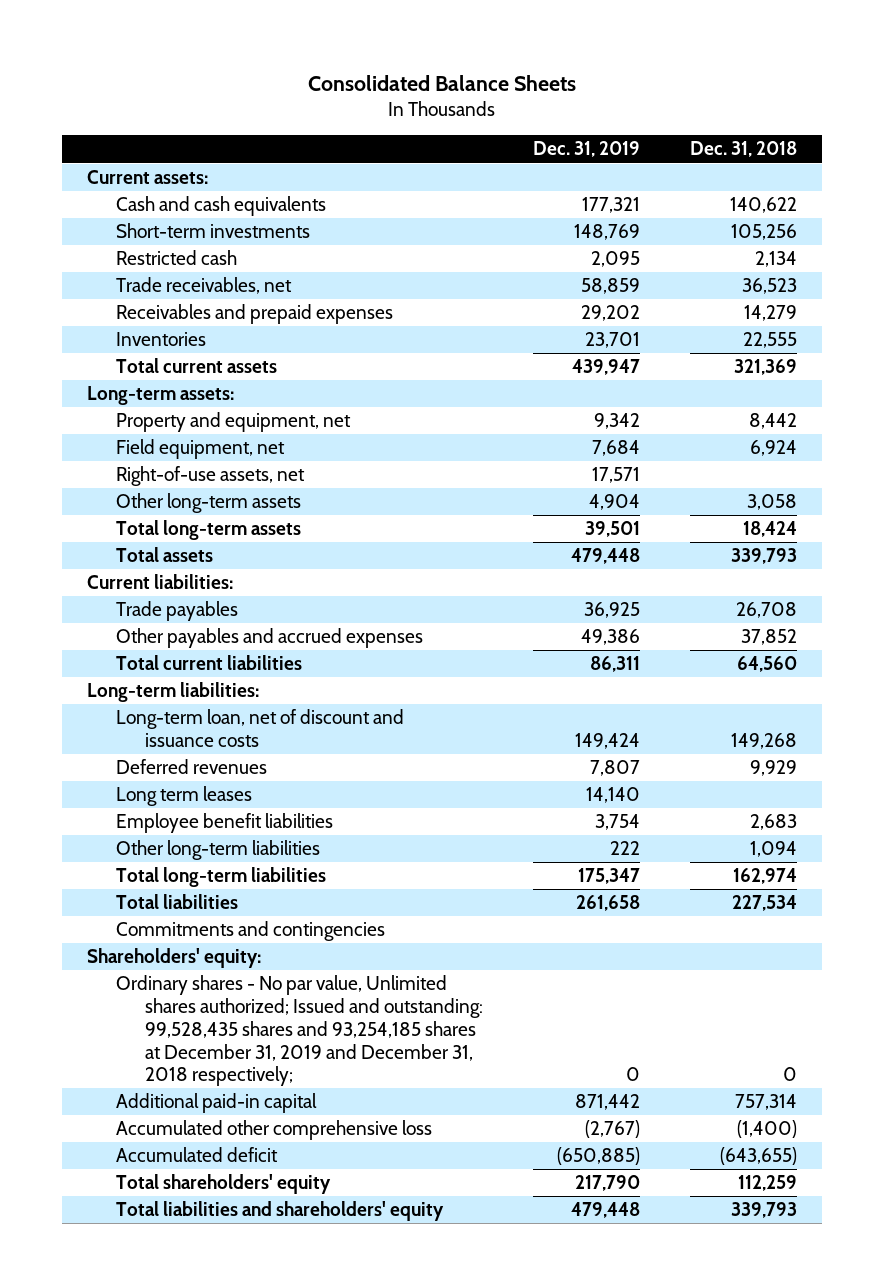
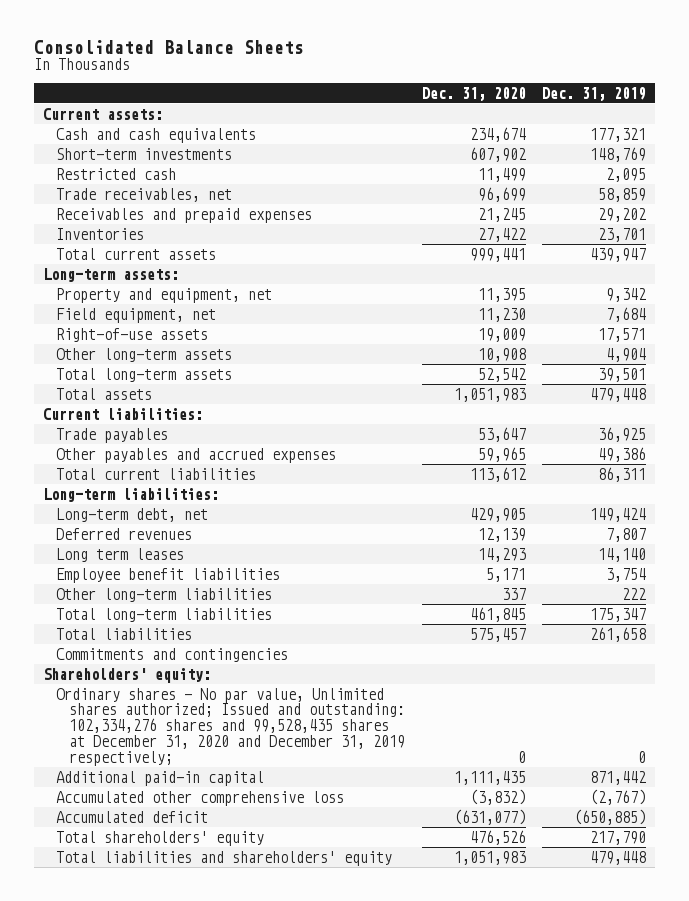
- | Dec. 31, 2019 | Dec. 31, 2018
+ | Dec. 31, 2020 | Dec. 31, 2019
- Right-of-use assets, net | 17,571 |
+ Right-of-use assets | 19,009 | 17,571
- Long-term loan, net of discount and issuance costs | 149,424 | 149,268
+ Long-term debt, net | 429,905 | 149,424
- Ordinary shares - No par value, Unlimited shares authorized; Issued and outstanding: 99,528,435 shares and 93,254,185 shares at December 31, 2019 and December 31, 2018 respectively; | 0 | 0
+ Ordinary shares - No par value, Unlimited shares authorized; Issued and outstanding: 102,334,276 shares and 99,528,435 shares at December 31, 2020 and December 31, 2019 respectively; | 0 | 0

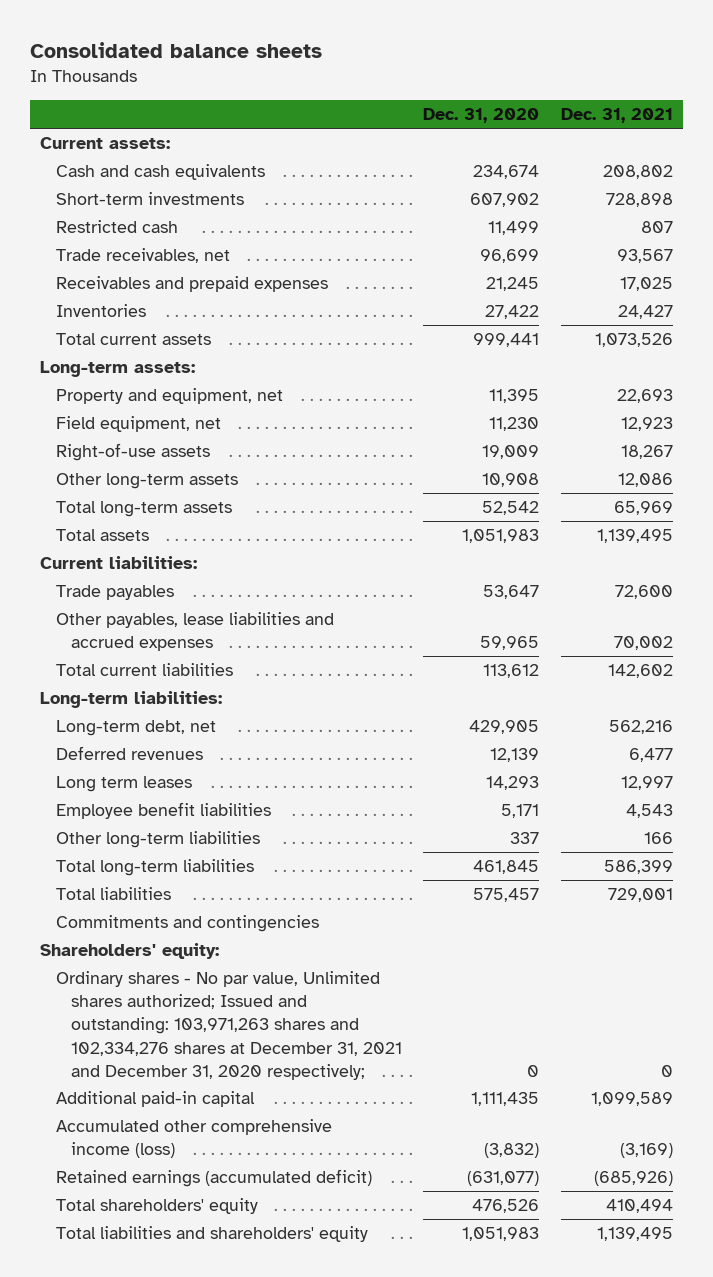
- Consolidated Balance Sheets
+ Consolidated balance sheets
- | Dec. 31, 2020 | Dec. 31, 2019
+ | Dec. 31, 2020 | Dec. 31, 2021
- Other payables and accrued expenses | 59,965 | 49,386
+ Other payables, lease liabilities and accrued expenses | 59,965 | 70,002
- Ordinary shares - No par value, Unlimited shares authorized; Issued and outstanding: 102,334,276 shares and 99,528,435 shares at December 31, 2020 and December 31, 2019 respectively; | 0 | 0
+ Ordinary shares - No par value, Unlimited shares authorized; Issued and outstanding: 103,971,263 shares and 102,334,276 shares at December 31, 2021 and December 31, 2020 respectively; | 0 | 0
- Accumulated other comprehensive loss | (3,832) | (2,767)
- Accumulated deficit | (631,077) | (650,885)
+ Accumulated other comprehensive income (loss) | (3,832) | (3,169)
+ Retained earnings (accumulated deficit) | (631,077) | (685,926)

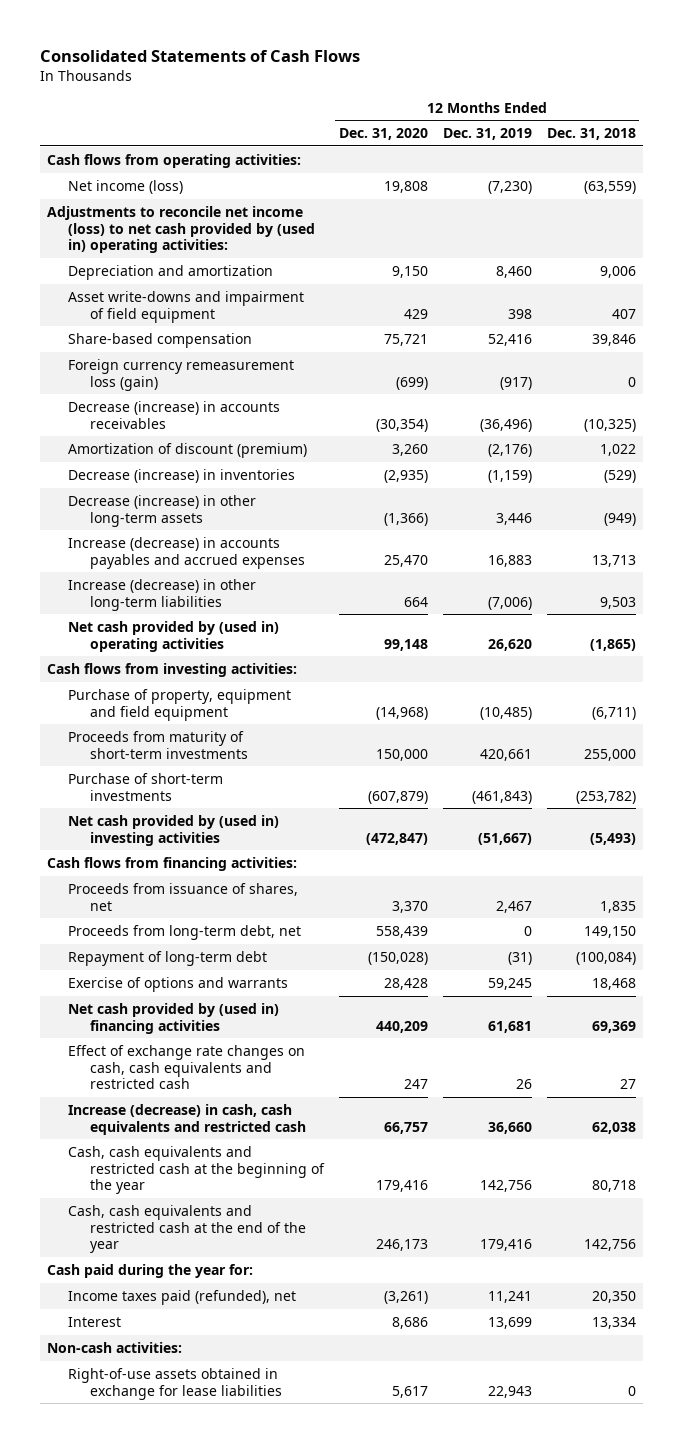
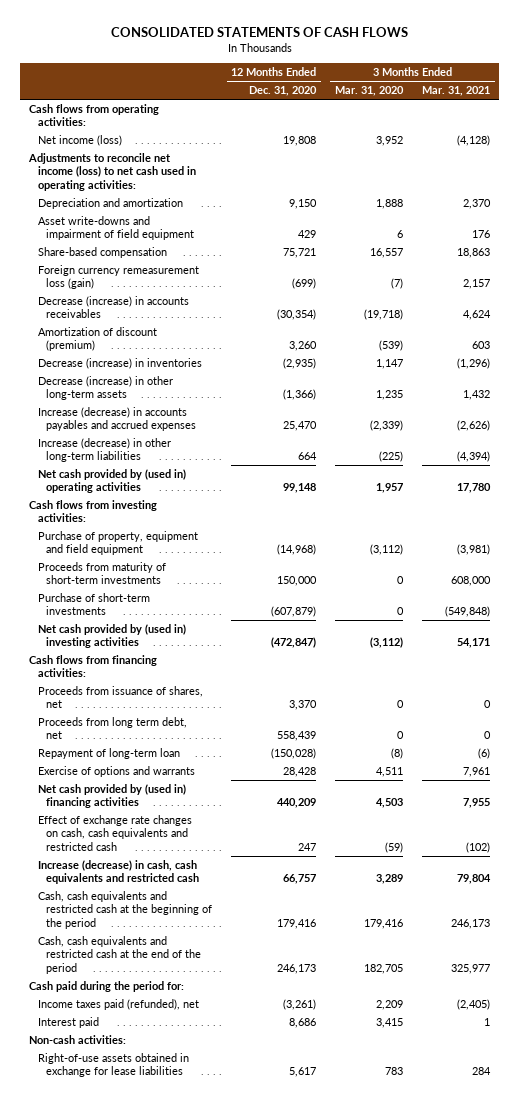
- Consolidated Statements of Cash Flows
+ CONSOLIDATED STATEMENTS OF CASH FLOWS
- | 12 Months Ended Dec. 31, 2020 | 12 Months Ended Dec. 31, 2019 | 12 Months Ended Dec. 31, 2018
+ | 12 Months Ended Dec. 31, 2020 | 3 Months Ended Mar. 31, 2020 | 3 Months Ended Mar. 31, 2021
- Adjustments to reconcile net income (loss) to net cash provided by (used in) operating activities:
+ Adjustments to reconcile net income (loss) to net cash used in operating activities:
- Proceeds from long-term debt, net | 558,439 | 0 | 149,150
- Repayment of long-term debt | (150,028) | (31) | (100,084)
+ Proceeds from long term debt, net | 558,439 | 0 | 0
+ Repayment of long-term loan | (150,028) | (8) | (6)
- Cash, cash equivalents and restricted cash at the beginning of the year | 179,416 | 142,756 | 80,718
- Cash, cash equivalents and restricted cash at the end of the year | 246,173 | 179,416 | 142,756
- Cash paid during the year for:
+ Cash, cash equivalents and restricted cash at the beginning of the period | 179,416 | 179,416 | 246,173
+ Cash, cash equivalents and restricted cash at the end of the period | 246,173 | 182,705 | 325,977
+ Cash paid during the period for:
- Interest | 8,686 | 13,699 | 13,334
+ Interest paid | 8,686 | 3,415 | 1

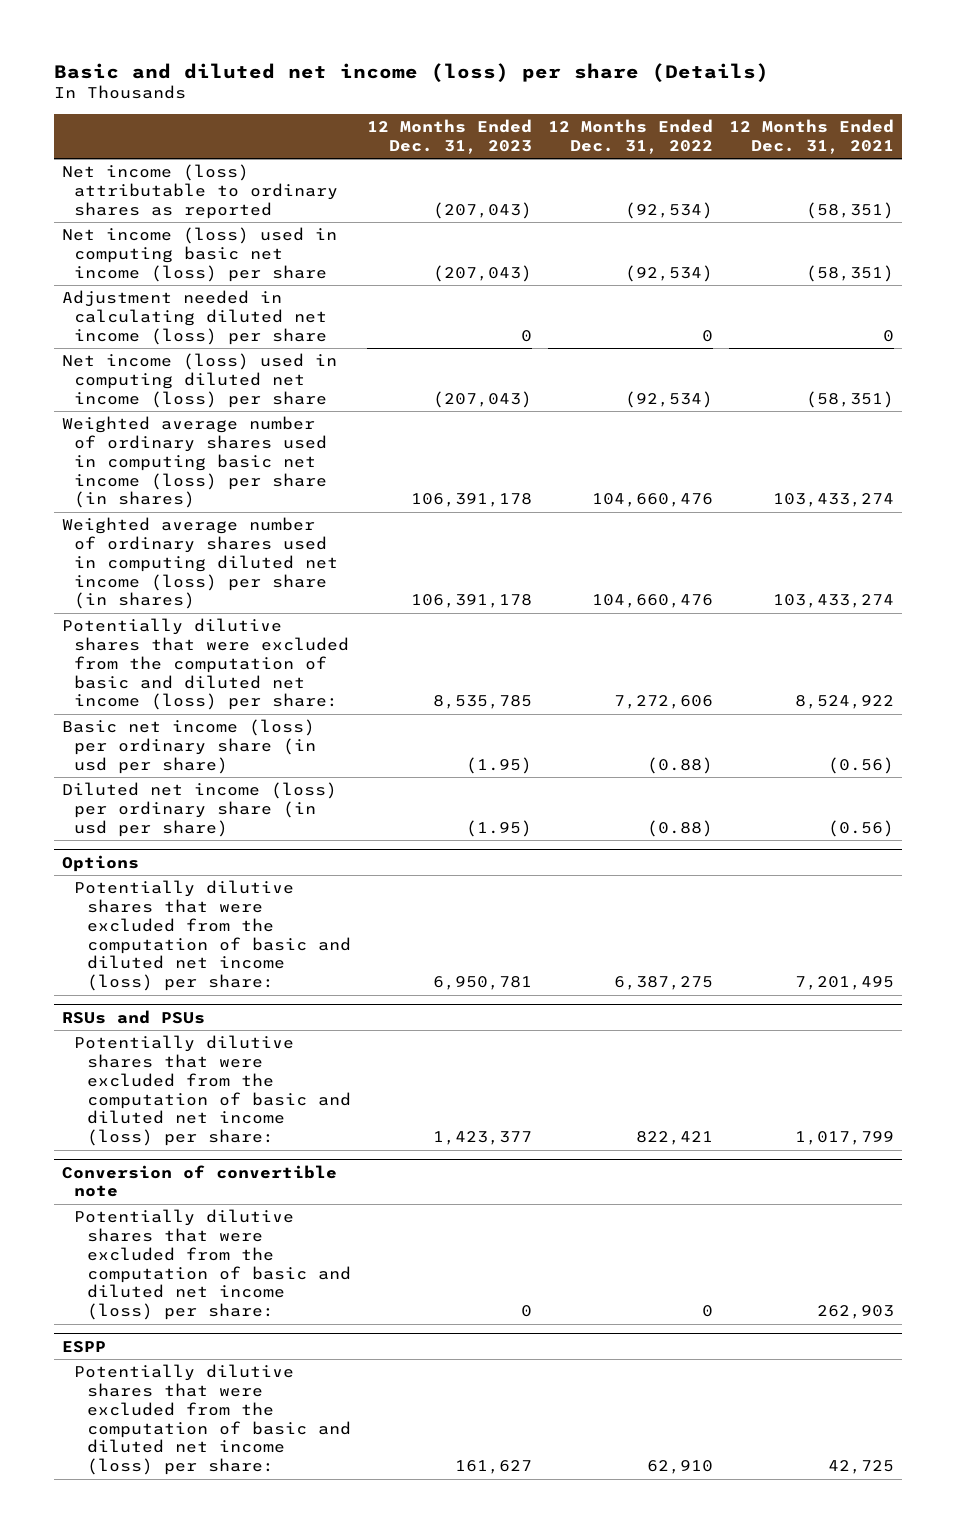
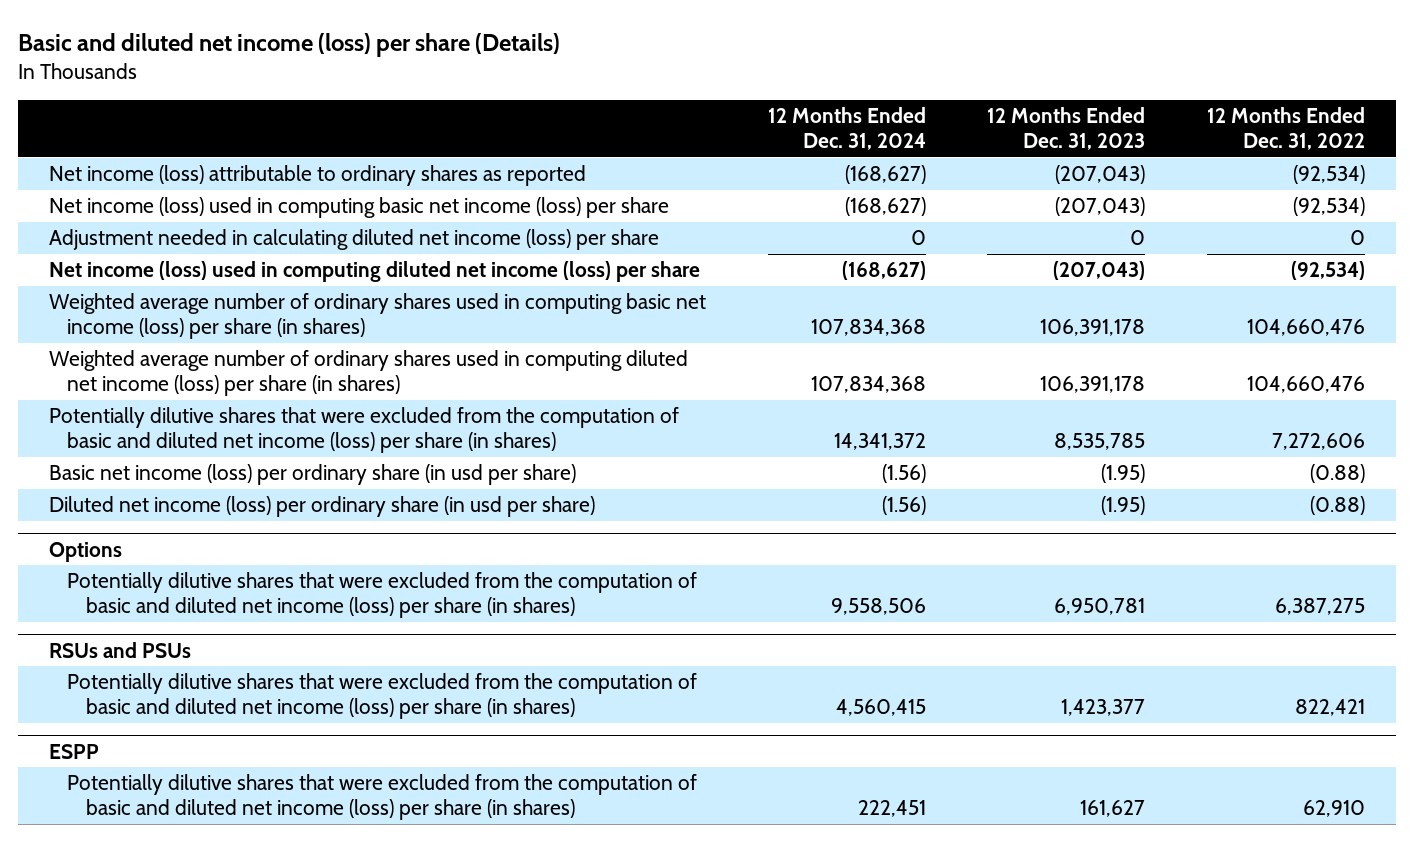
- | 12 Months Ended Dec. 31, 2023 | 12 Months Ended Dec. 31, 2022 | 12 Months Ended Dec. 31, 2021
+ | 12 Months Ended Dec. 31, 2024 | 12 Months Ended Dec. 31, 2023 | 12 Months Ended Dec. 31, 2022
- Potentially dilutive shares that were excluded from the computation of basic and diluted net income (loss) per share: | 8,535,785 | 7,272,606 | 8,524,922
+ Potentially dilutive shares that were excluded from the computation of basic and diluted net income (loss) per share (in shares) | 14,341,372 | 8,535,785 | 7,272,606
@ Options
- Potentially dilutive shares that were excluded from the computation of basic and diluted net income (loss) per share: | 6,950,781 | 6,387,275 | 7,201,495
+ Potentially dilutive shares that were excluded from the computation of basic and diluted net income (loss) per share (in shares) | 9,558,506 | 6,950,781 | 6,387,275
@ RSUs and PSUs
- Potentially dilutive shares that were excluded from the computation of basic and diluted net income (loss) per share: | 1,423,377 | 822,421 | 1,017,799
- Conversion of convertible note
- Potentially dilutive shares that were excluded from the computation of basic and diluted net income (loss) per share: | 0 | 0 | 262,903
@ RSUs and PSUs
+ Potentially dilutive shares that were excluded from the computation of basic and diluted net income (loss) per share (in shares) | 4,560,415 | 1,423,377 | 822,421
@ ESPP
- Potentially dilutive shares that were excluded from the computation of basic and diluted net income (loss) per share: | 161,627 | 62,910 | 42,725
+ Potentially dilutive shares that were excluded from the computation of basic and diluted net income (loss) per share (in shares) | 222,451 | 161,627 | 62,910

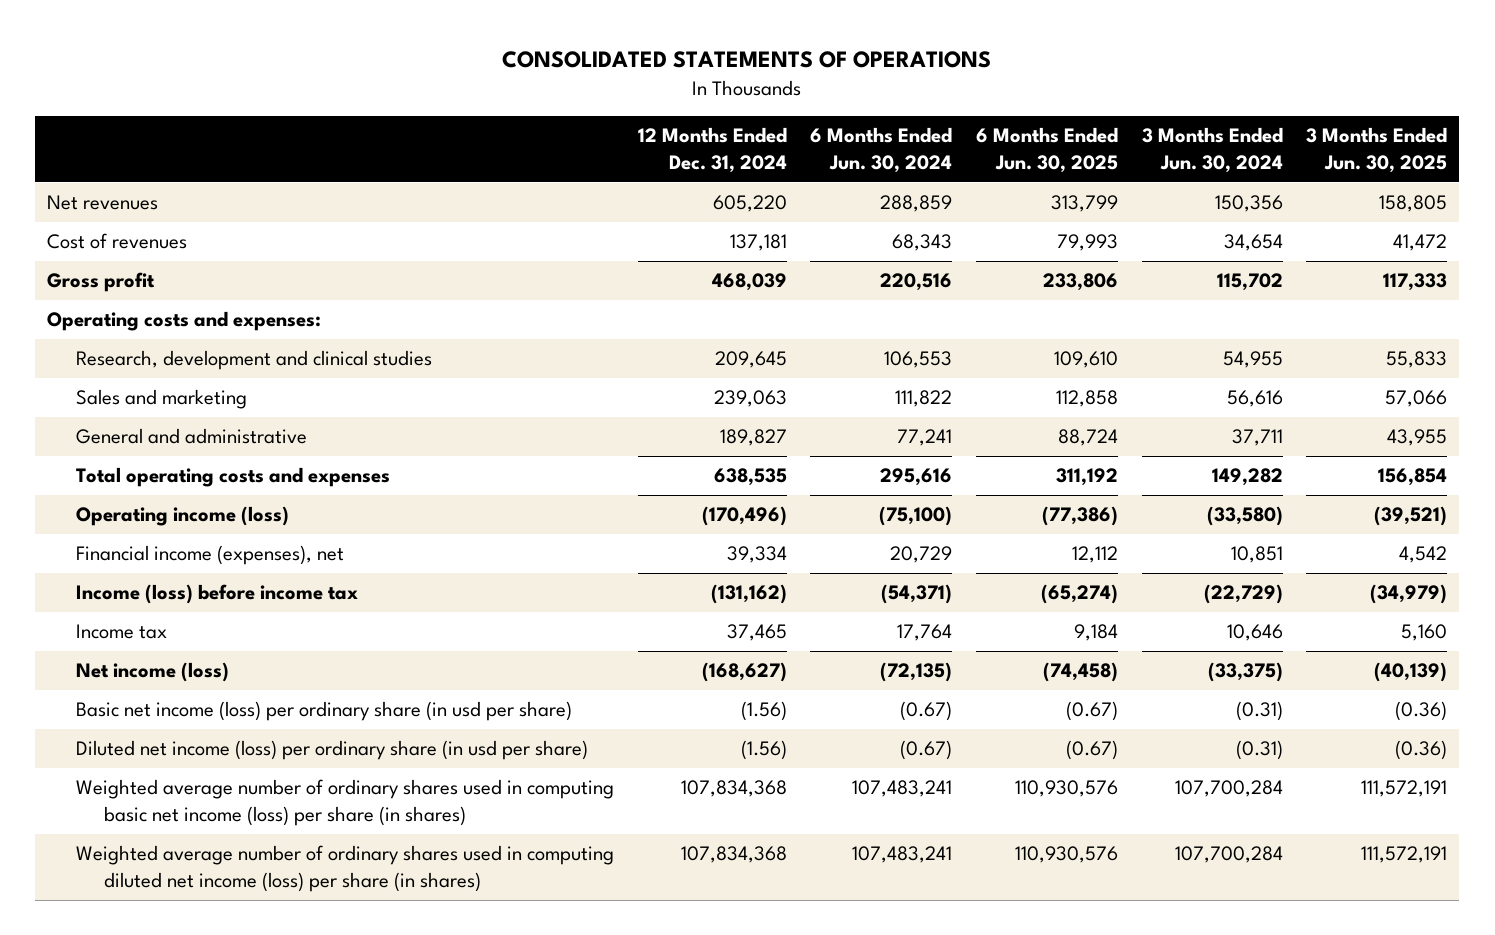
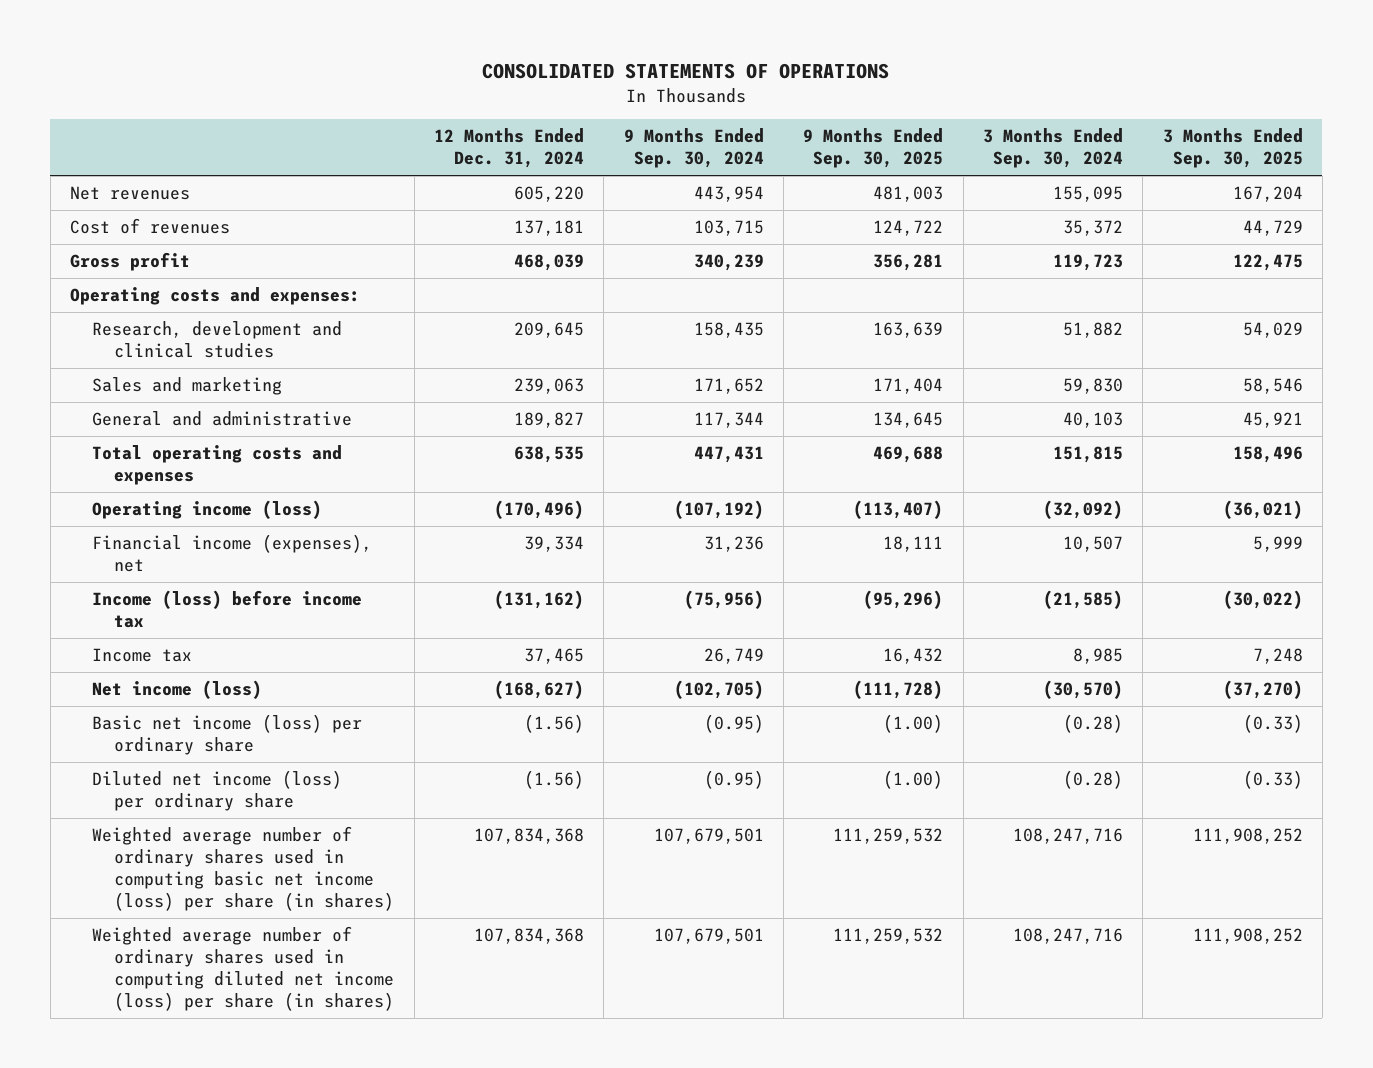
- | 12 Months Ended Dec. 31, 2024 | 6 Months Ended Jun. 30, 2024 | 6 Months Ended Jun. 30, 2025 | 3 Months Ended Jun. 30, 2024 | 3 Months Ended Jun. 30, 2025
+ | 12 Months Ended Dec. 31, 2024 | 9 Months Ended Sep. 30, 2024 | 9 Months Ended Sep. 30, 2025 | 3 Months Ended Sep. 30, 2024 | 3 Months Ended Sep. 30, 2025
- Basic net income (loss) per ordinary share (in usd per share) | (1.56) | (0.67) | (0.67) | (0.31) | (0.36)
- Diluted net income (loss) per ordinary share (in usd per share) | (1.56) | (0.67) | (0.67) | (0.31) | (0.36)
+ Basic net income (loss) per ordinary share | (1.56) | (0.95) | (1.00) | (0.28) | (0.33)
+ Diluted net income (loss) per ordinary share | (1.56) | (0.95) | (1.00) | (0.28) | (0.33)

